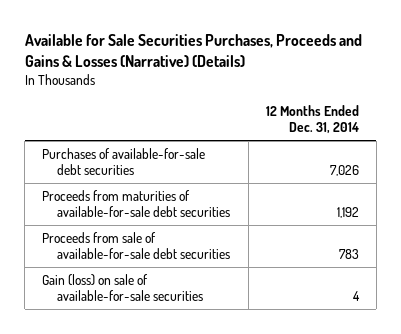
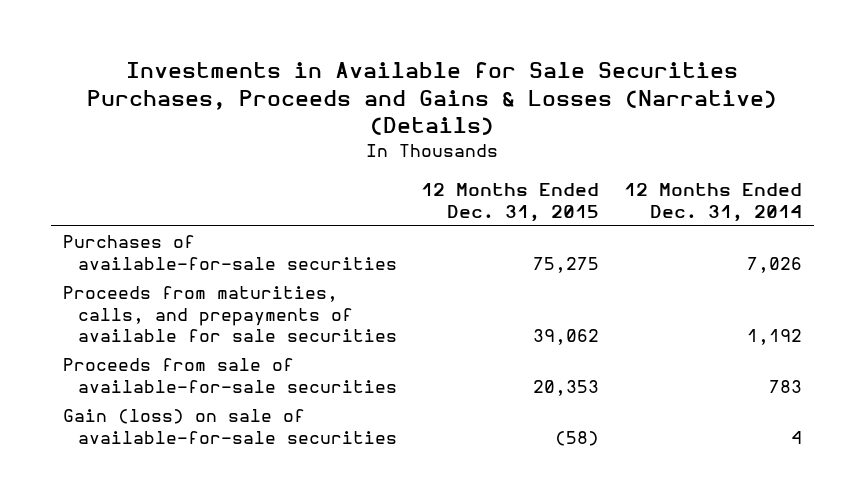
- Available for Sale Securities Purchases, Proceeds and Gains & Losses (Narrative) (Details)
+ Investments in Available for Sale Securities Purchases, Proceeds and Gains & Losses (Narrative) (Details)
- | 12 Months Ended Dec. 31, 2014
+ | 12 Months Ended Dec. 31, 2015 | 12 Months Ended Dec. 31, 2014
- Purchases of available-for-sale debt securities | 7,026
- Proceeds from maturities of available-for-sale debt securities | 1,192
- Proceeds from sale of available-for-sale debt securities | 783
+ Purchases of available-for-sale securities | 75,275 | 7,026
+ Proceeds from maturities, calls, and prepayments of available for sale securities | 39,062 | 1,192
+ Proceeds from sale of available-for-sale securities | 20,353 | 783

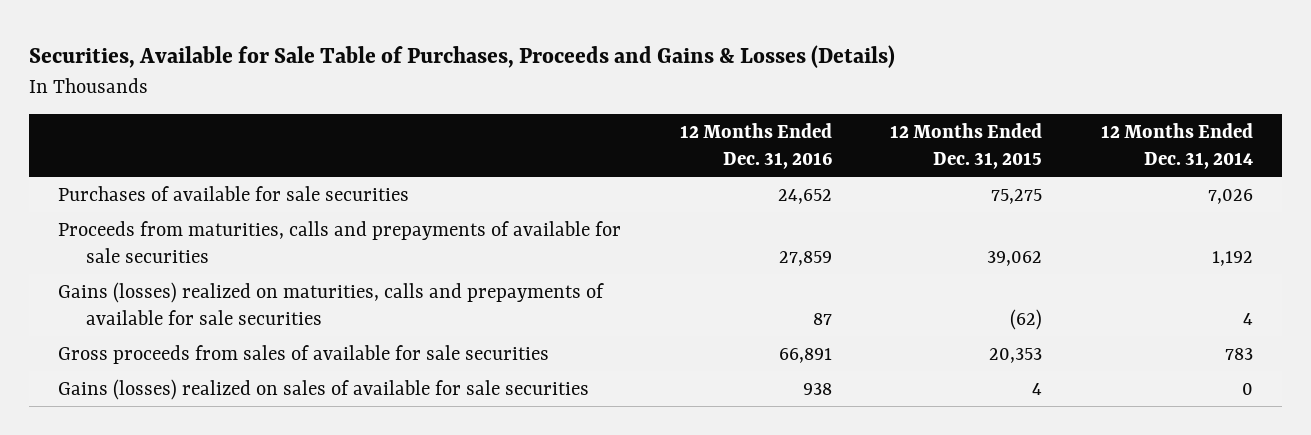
- Investments in Available for Sale Securities Purchases, Proceeds and Gains & Losses (Narrative) (Details)
+ Securities, Available for Sale Table of Purchases, Proceeds and Gains & Losses (Details)
- | 12 Months Ended Dec. 31, 2015 | 12 Months Ended Dec. 31, 2014
+ | 12 Months Ended Dec. 31, 2016 | 12 Months Ended Dec. 31, 2015 | 12 Months Ended Dec. 31, 2014
- Purchases of available-for-sale securities | 75,275 | 7,026
- Proceeds from maturities, calls, and prepayments of available for sale securities | 39,062 | 1,192
- Proceeds from sale of available-for-sale securities | 20,353 | 783
- Gain (loss) on sale of available-for-sale securities | (58) | 4
+ Purchases of available for sale securities | 24,652 | 75,275 | 7,026
+ Proceeds from maturities, calls and prepayments of available for sale securities | 27,859 | 39,062 | 1,192
+ Gains (losses) realized on maturities, calls and prepayments of available for sale securities | 87 | (62) | 4
+ Gross proceeds from sales of available for sale securities | 66,891 | 20,353 | 783
+ Gains (losses) realized on sales of available for sale securities | 938 | 4 | 0

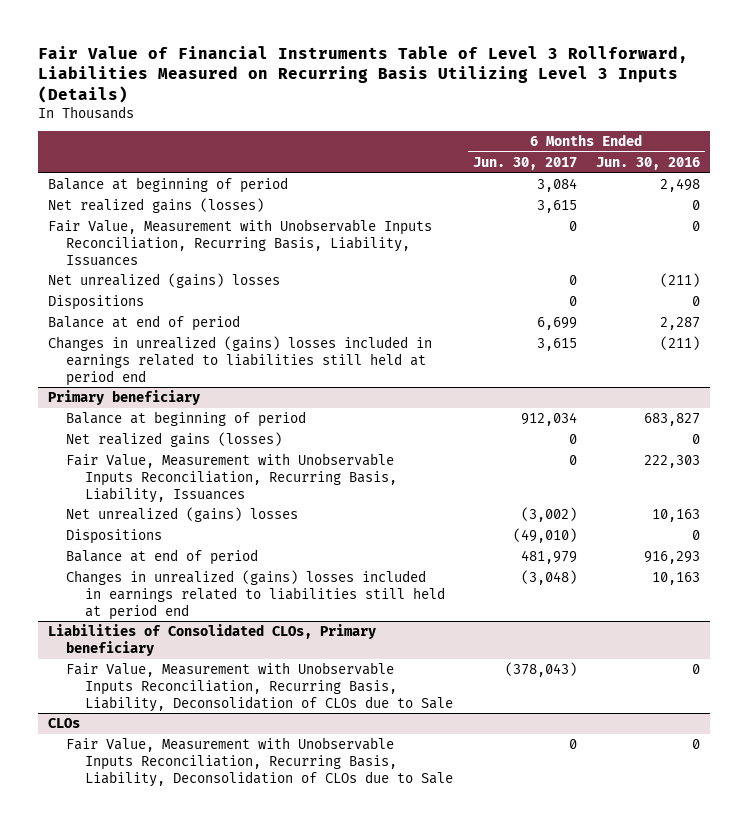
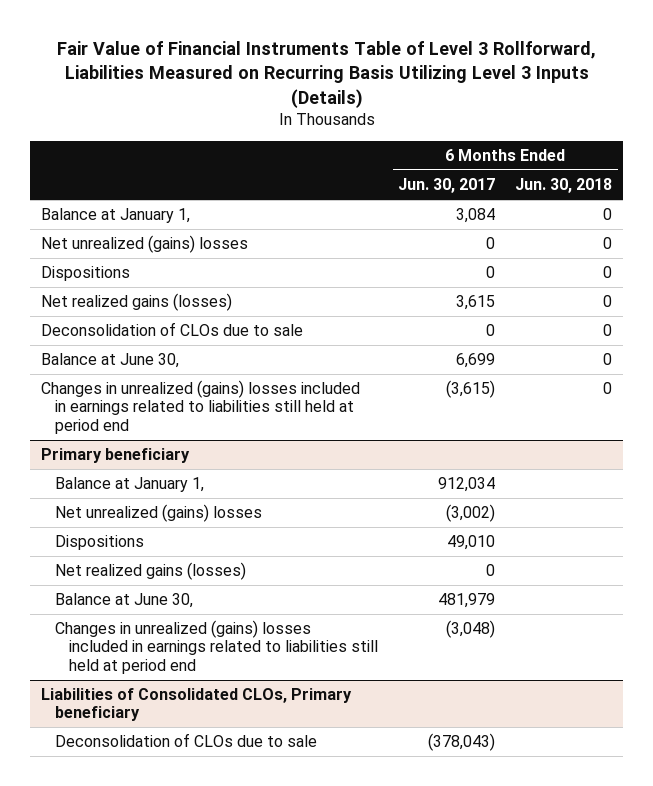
- | 6 Months Ended Jun. 30, 2017 | 6 Months Ended Jun. 30, 2016
+ | 6 Months Ended Jun. 30, 2017 | 6 Months Ended Jun. 30, 2018
- Balance at beginning of period | 3,084 | 2,498
- Fair Value, Measurement with Unobservable Inputs Reconciliation, Recurring Basis, Liability, Issuances | 0 | 0
+ Balance at January 1, | 3,084 | 0
- Balance at end of period | 6,699 | 2,287
- Changes in unrealized (gains) losses included in earnings related to liabilities still held at period end | 3,615 | (211)
moved down: Net realized gains (losses) | 3,615 | 0
+ Deconsolidation of CLOs due to sale | 0 | 0
+ Balance at June 30, | 6,699 | 0
+ Changes in unrealized (gains) losses included in earnings related to liabilities still held at period end | (3,615) | 0
@ Primary beneficiary
- Balance at beginning of period | 912,034 | 683,827
- Fair Value, Measurement with Unobservable Inputs Reconciliation, Recurring Basis, Liability, Issuances | 0 | 222,303
+ Balance at January 1, | 912,034 |
- Dispositions | (49,010) | 0
- Balance at end of period | 481,979 | 916,293
+ Dispositions | 49,010 |
moved down: Net realized gains (losses) | 0 |
+ Balance at June 30, | 481,979 |
@ Liabilities of Consolidated CLOs, Primary beneficiary
- Fair Value, Measurement with Unobservable Inputs Reconciliation, Recurring Basis, Liability, Deconsolidation of CLOs due to Sale | (378,043) | 0
- CLOs
- Fair Value, Measurement with Unobservable Inputs Reconciliation, Recurring Basis, Liability, Deconsolidation of CLOs due to Sale | 0 | 0
@ Liabilities of Consolidated CLOs, Primary beneficiary
+ Deconsolidation of CLOs due to sale | (378,043) |

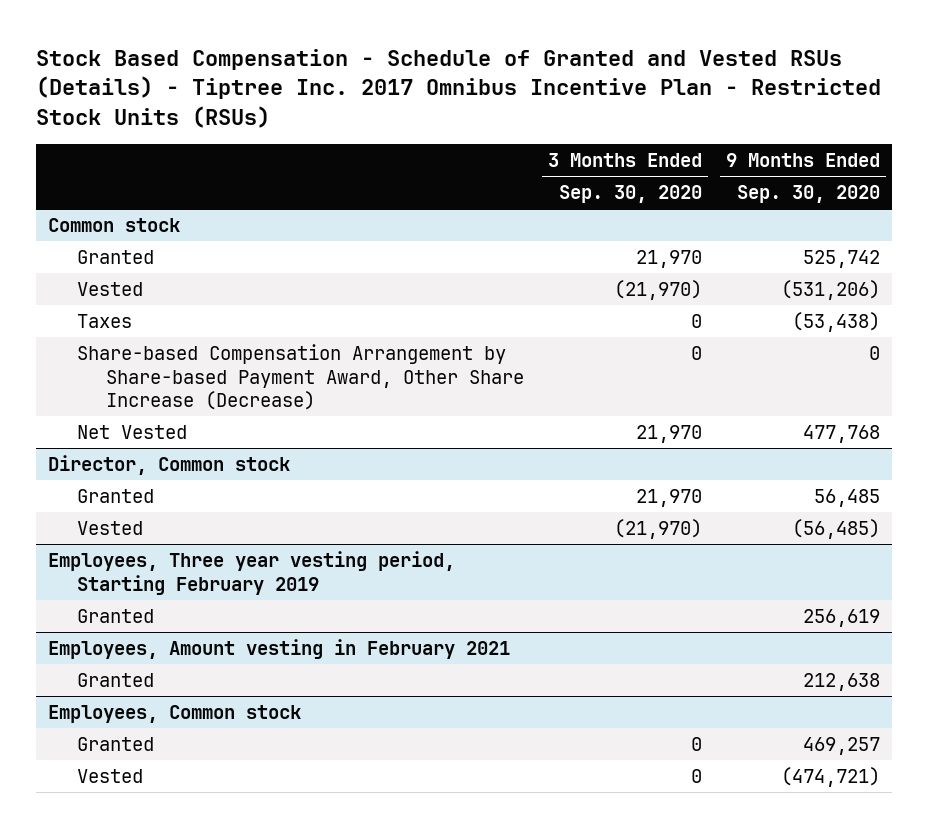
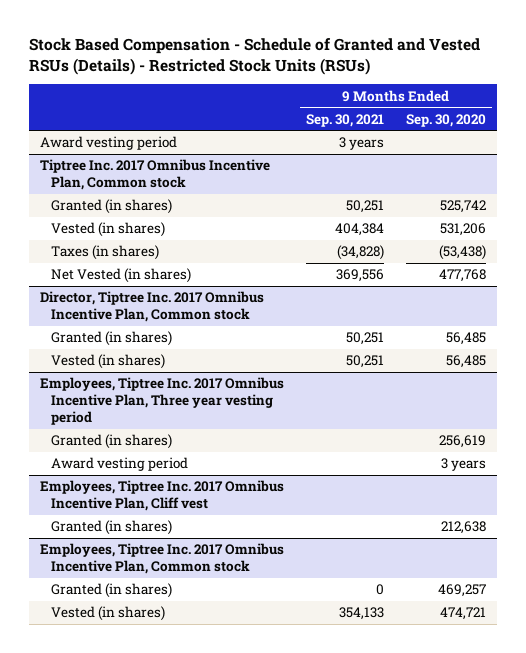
- Stock Based Compensation - Schedule of Granted and Vested RSUs (Details) - Tiptree Inc. 2017 Omnibus Incentive Plan - Restricted Stock Units (RSUs)
+ Stock Based Compensation - Schedule of Granted and Vested RSUs (Details) - Restricted Stock Units (RSUs)
- | 3 Months Ended Sep. 30, 2020 | 9 Months Ended Sep. 30, 2020
+ | 9 Months Ended Sep. 30, 2021 | 9 Months Ended Sep. 30, 2020
- Common stock
- Granted | 21,970 | 525,742
- Vested | (21,970) | (531,206)
- Taxes | 0 | (53,438)
- Share-based Compensation Arrangement by Share-based Payment Award, Other Share Increase (Decrease) | 0 | 0
- Net Vested | 21,970 | 477,768
- Director, Common stock
- Granted | 21,970 | 56,485
- Vested | (21,970) | (56,485)
- Employees, Three year vesting period, Starting February 2019
- Granted | | 256,619
- Employees, Amount vesting in February 2021
- Granted | | 212,638
- Employees, Common stock
- Granted | 0 | 469,257
- Vested | 0 | (474,721)
+ Award vesting period | 3 years |
+ Tiptree Inc. 2017 Omnibus Incentive Plan, Common stock
+ Granted (in shares) | 50,251 | 525,742
+ Vested (in shares) | 404,384 | 531,206
+ Taxes (in shares) | (34,828) | (53,438)
+ Net Vested (in shares) | 369,556 | 477,768
+ Director, Tiptree Inc. 2017 Omnibus Incentive Plan, Common stock
+ Granted (in shares) | 50,251 | 56,485
+ Vested (in shares) | 50,251 | 56,485
+ Employees, Tiptree Inc. 2017 Omnibus Incentive Plan, Three year vesting period
+ Granted (in shares) | | 256,619
+ Award vesting period | | 3 years
+ Employees, Tiptree Inc. 2017 Omnibus Incentive Plan, Cliff vest
+ Granted (in shares) | | 212,638
+ Employees, Tiptree Inc. 2017 Omnibus Incentive Plan, Common stock
+ Granted (in shares) | 0 | 469,257
+ Vested (in shares) | 354,133 | 474,721

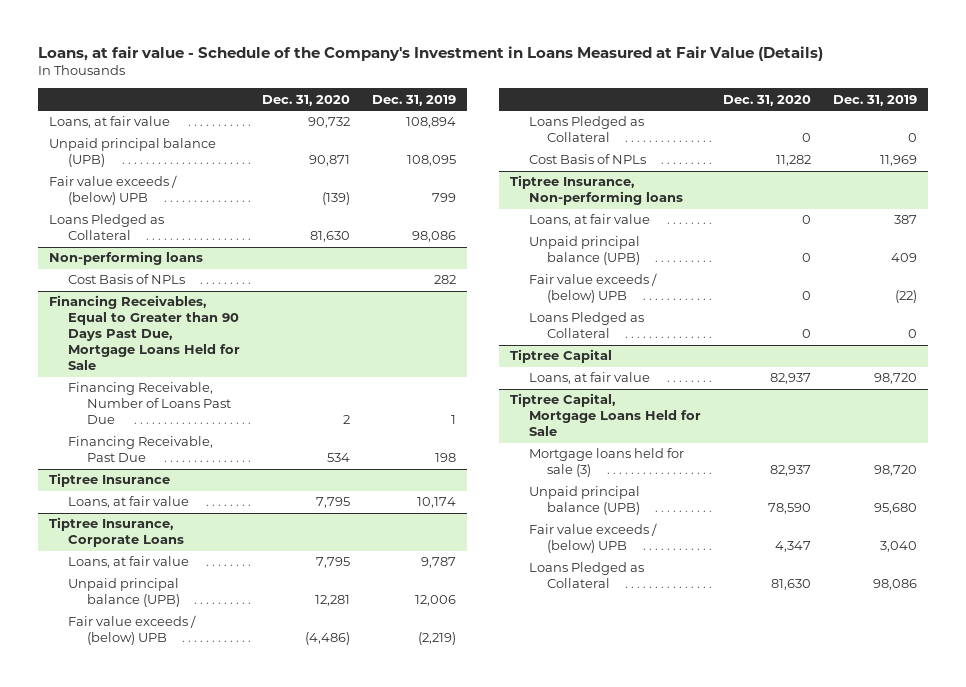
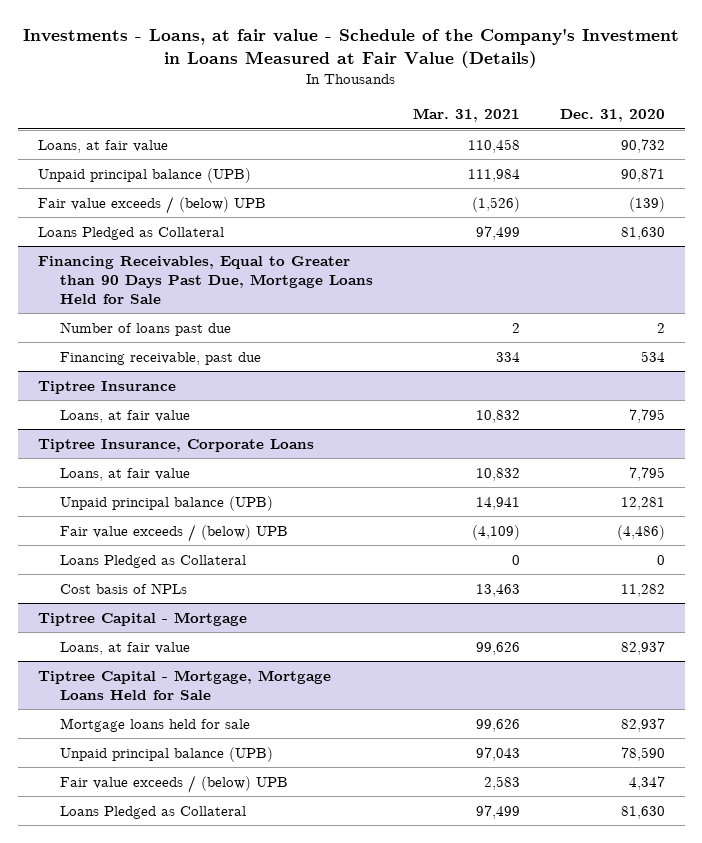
- Loans, at fair value - Schedule of the Company's Investment in Loans Measured at Fair Value (Details)
+ Investments - Loans, at fair value - Schedule of the Company's Investment in Loans Measured at Fair Value (Details)
- | Dec. 31, 2020 | Dec. 31, 2019
+ | Mar. 31, 2021 | Dec. 31, 2020
- Non-performing loans
- Cost Basis of NPLs | | 282
@ Financing Receivables, Equal to Greater than 90 Days Past Due, Mortgage Loans Held for Sale
- Financing Receivable, Number of Loans Past Due | 2 | 1
- Financing Receivable, Past Due | 534 | 198
+ Number of loans past due | 2 | 2
+ Financing receivable, past due | 334 | 534
@ Tiptree Insurance, Corporate Loans
- Cost Basis of NPLs | 11,282 | 11,969
- Tiptree Insurance, Non-performing loans
- Loans, at fair value | 0 | 387
- Unpaid principal balance (UPB) | 0 | 409
- Fair value exceeds / (below) UPB | 0 | (22)
- Loans Pledged as Collateral | 0 | 0
- Tiptree Capital
@ Tiptree Insurance, Corporate Loans
+ Cost basis of NPLs | 13,463 | 11,282
+ Tiptree Capital - Mortgage
- Tiptree Capital, Mortgage Loans Held for Sale
- Mortgage loans held for sale (3) | 82,937 | 98,720
+ Tiptree Capital - Mortgage, Mortgage Loans Held for Sale
+ Mortgage loans held for sale | 99,626 | 82,937

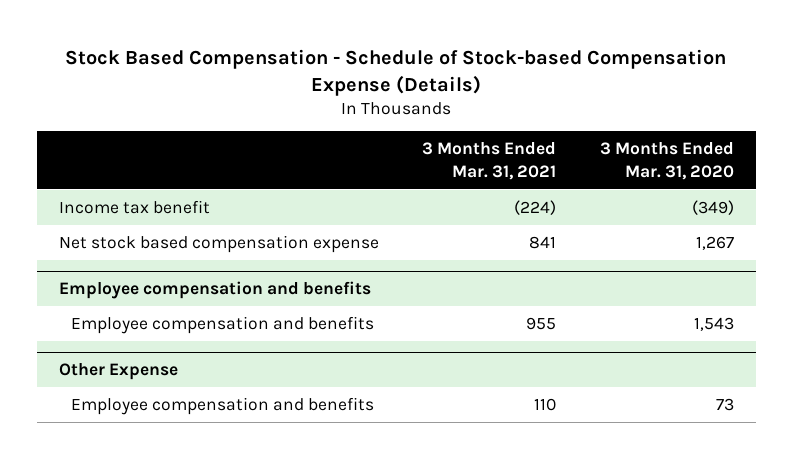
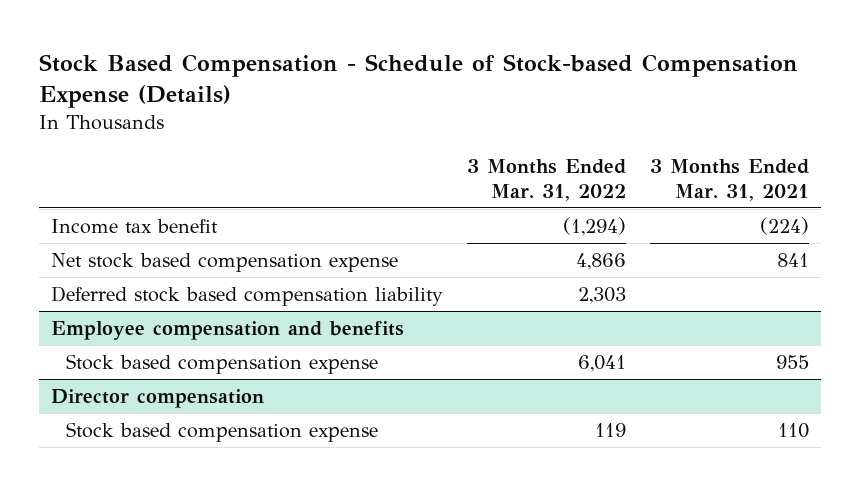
- | 3 Months Ended Mar. 31, 2021 | 3 Months Ended Mar. 31, 2020
+ | 3 Months Ended Mar. 31, 2022 | 3 Months Ended Mar. 31, 2021
+ Deferred stock based compensation liability | 2,303 |
@ Employee compensation and benefits
- Employee compensation and benefits | 955 | 1,543
- Other Expense
- Employee compensation and benefits | 110 | 73
@ Employee compensation and benefits
+ Stock based compensation expense | 6,041 | 955
+ Director compensation
+ Stock based compensation expense | 119 | 110

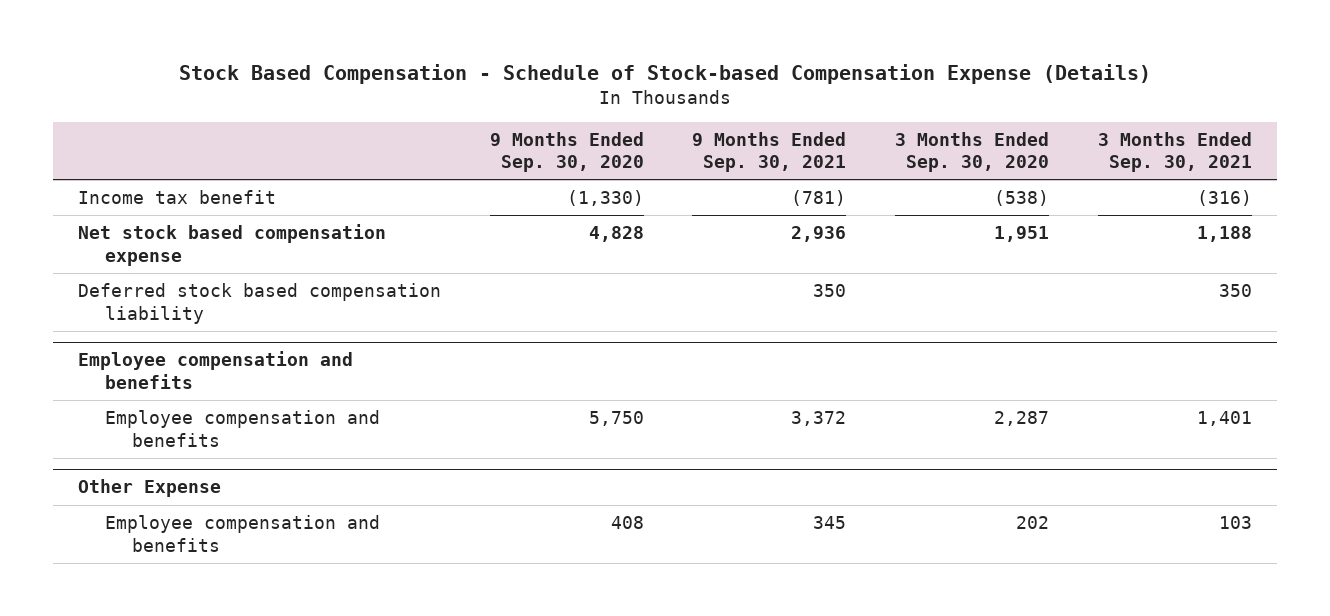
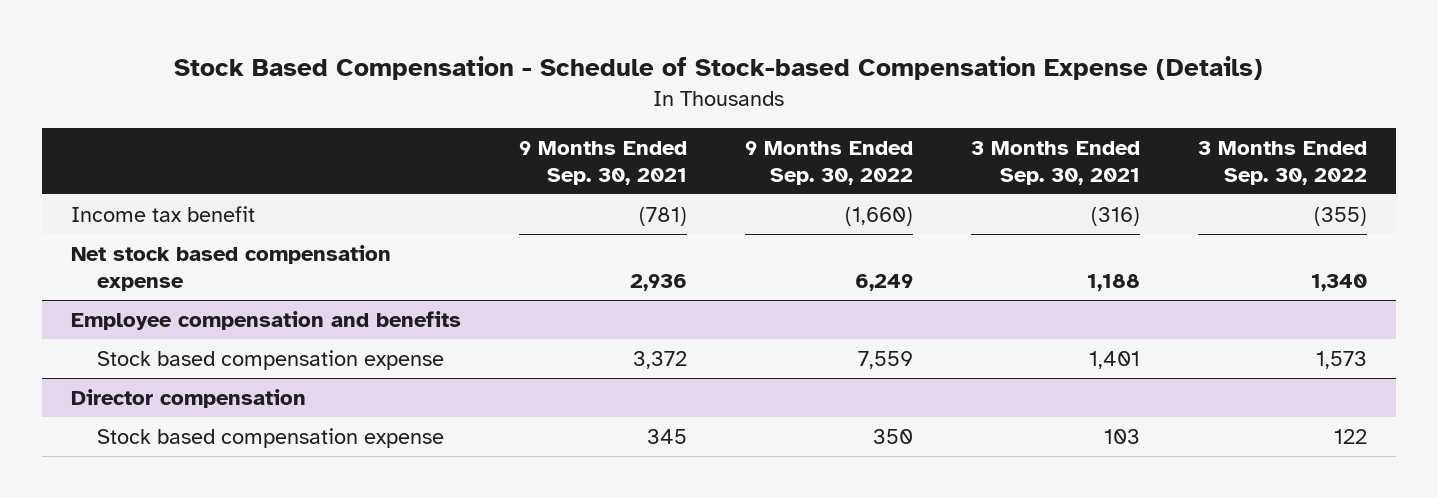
- | 9 Months Ended Sep. 30, 2020 | 9 Months Ended Sep. 30, 2021 | 3 Months Ended Sep. 30, 2020 | 3 Months Ended Sep. 30, 2021
+ | 9 Months Ended Sep. 30, 2021 | 9 Months Ended Sep. 30, 2022 | 3 Months Ended Sep. 30, 2021 | 3 Months Ended Sep. 30, 2022
- Deferred stock based compensation liability | | 350 | | 350
@ Employee compensation and benefits
- Employee compensation and benefits | 5,750 | 3,372 | 2,287 | 1,401
- Other Expense
- Employee compensation and benefits | 408 | 345 | 202 | 103
@ Employee compensation and benefits
+ Stock based compensation expense | 3,372 | 7,559 | 1,401 | 1,573
+ Director compensation
+ Stock based compensation expense | 345 | 350 | 103 | 122

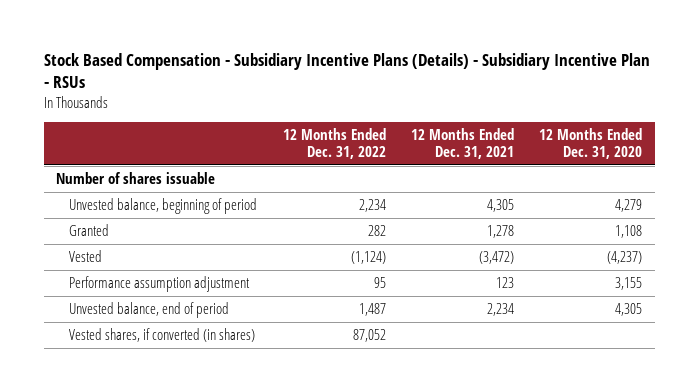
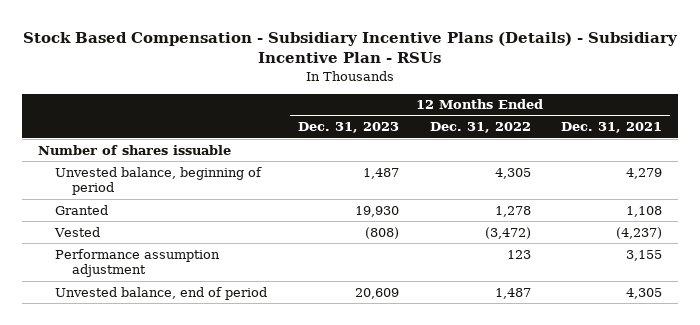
- | 12 Months Ended Dec. 31, 2022 | 12 Months Ended Dec. 31, 2021 | 12 Months Ended Dec. 31, 2020
+ | 12 Months Ended Dec. 31, 2023 | 12 Months Ended Dec. 31, 2022 | 12 Months Ended Dec. 31, 2021
- Unvested balance, beginning of period | 2,234 | 4,305 | 4,279
- Granted | 282 | 1,278 | 1,108
- Vested | (1,124) | (3,472) | (4,237)
- Performance assumption adjustment | 95 | 123 | 3,155
- Unvested balance, end of period | 1,487 | 2,234 | 4,305
- Vested shares, if converted (in shares) | 87,052 | |
+ Unvested balance, beginning of period | 1,487 | 4,305 | 4,279
+ Granted | 19,930 | 1,278 | 1,108
+ Vested | (808) | (3,472) | (4,237)
+ Performance assumption adjustment | | 123 | 3,155
+ Unvested balance, end of period | 20,609 | 1,487 | 4,305

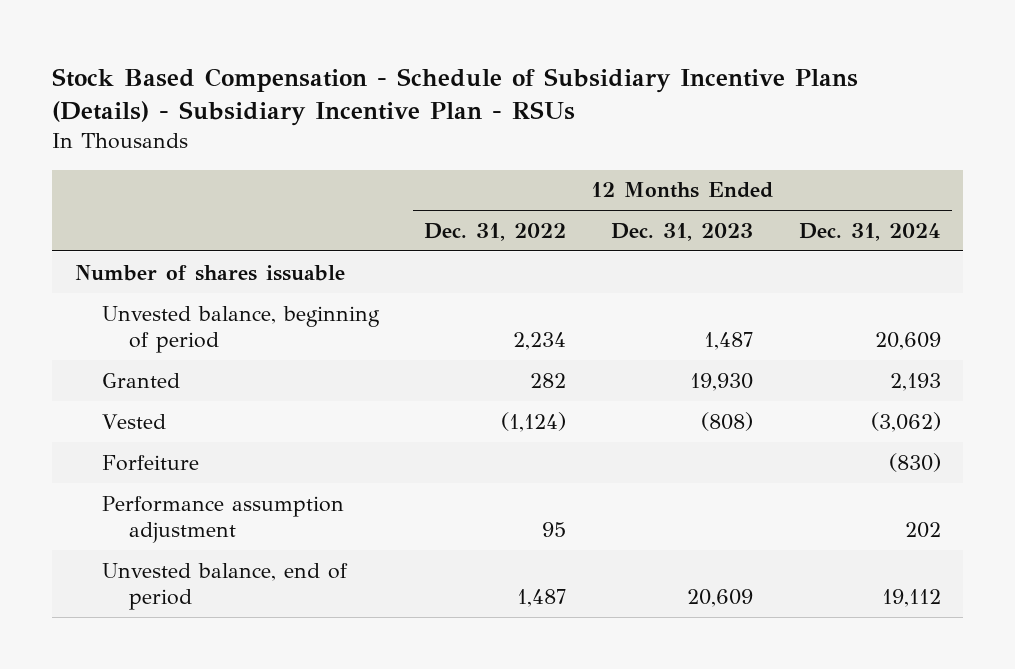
- Stock Based Compensation - Subsidiary Incentive Plans (Details) - Subsidiary Incentive Plan - RSUs
+ Stock Based Compensation - Schedule of Subsidiary Incentive Plans (Details) - Subsidiary Incentive Plan - RSUs
- | 12 Months Ended Dec. 31, 2023 | 12 Months Ended Dec. 31, 2022 | 12 Months Ended Dec. 31, 2021
+ | 12 Months Ended Dec. 31, 2022 | 12 Months Ended Dec. 31, 2023 | 12 Months Ended Dec. 31, 2024
- Unvested balance, beginning of period | 1,487 | 4,305 | 4,279
- Granted | 19,930 | 1,278 | 1,108
- Vested | (808) | (3,472) | (4,237)
- Performance assumption adjustment | | 123 | 3,155
+ Unvested balance, beginning of period | 2,234 | 1,487 | 20,609
+ Granted | 282 | 19,930 | 2,193
+ Vested | (1,124) | (808) | (3,062)
+ Forfeiture | | | (830)
+ Performance assumption adjustment | 95 | | 202

